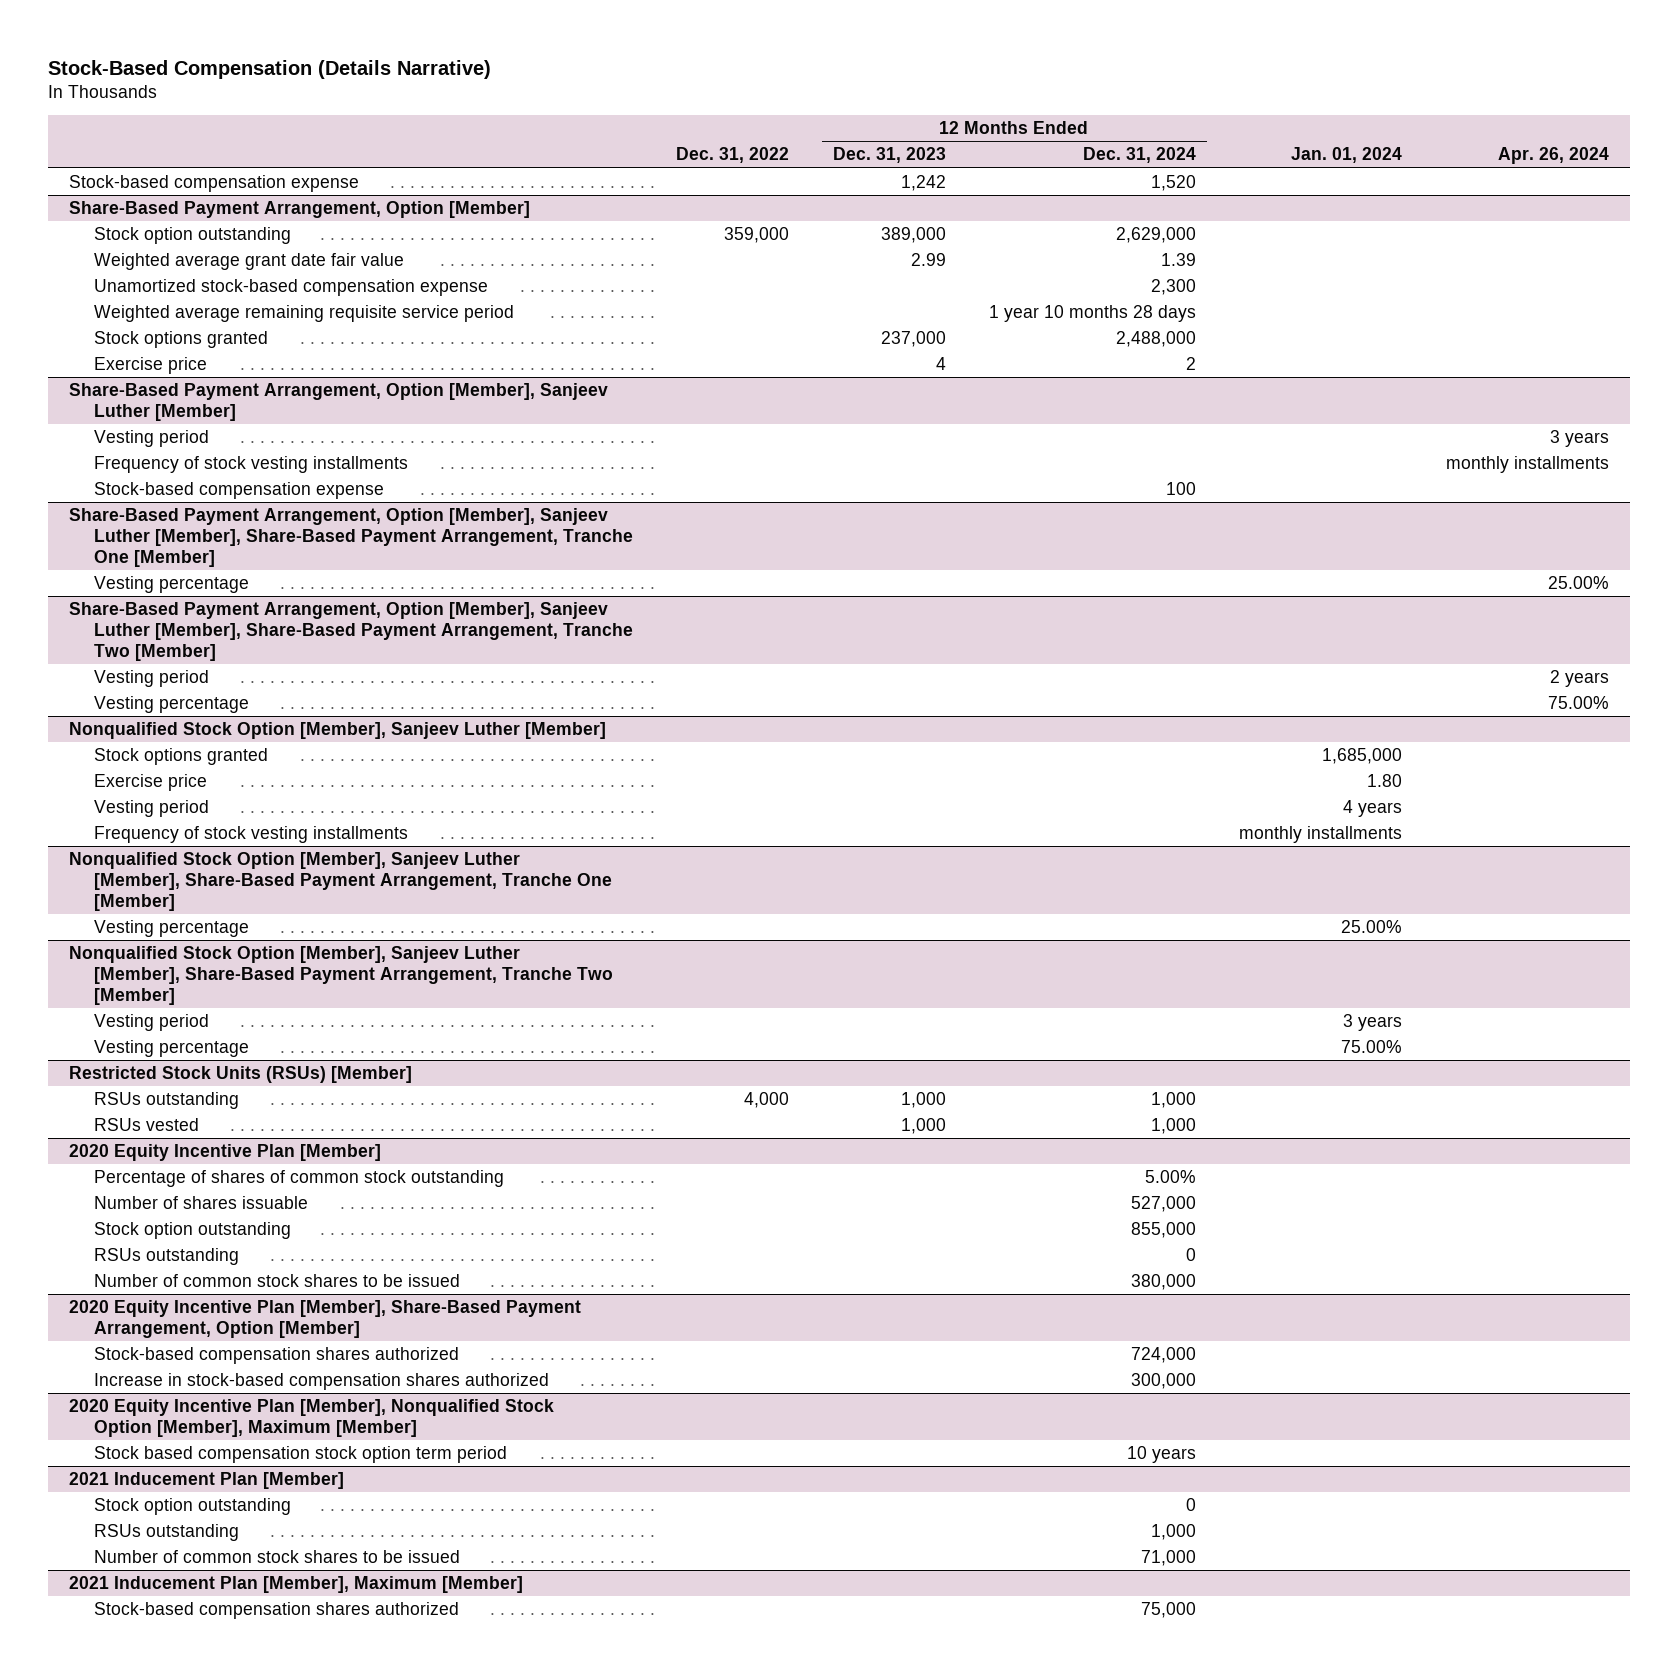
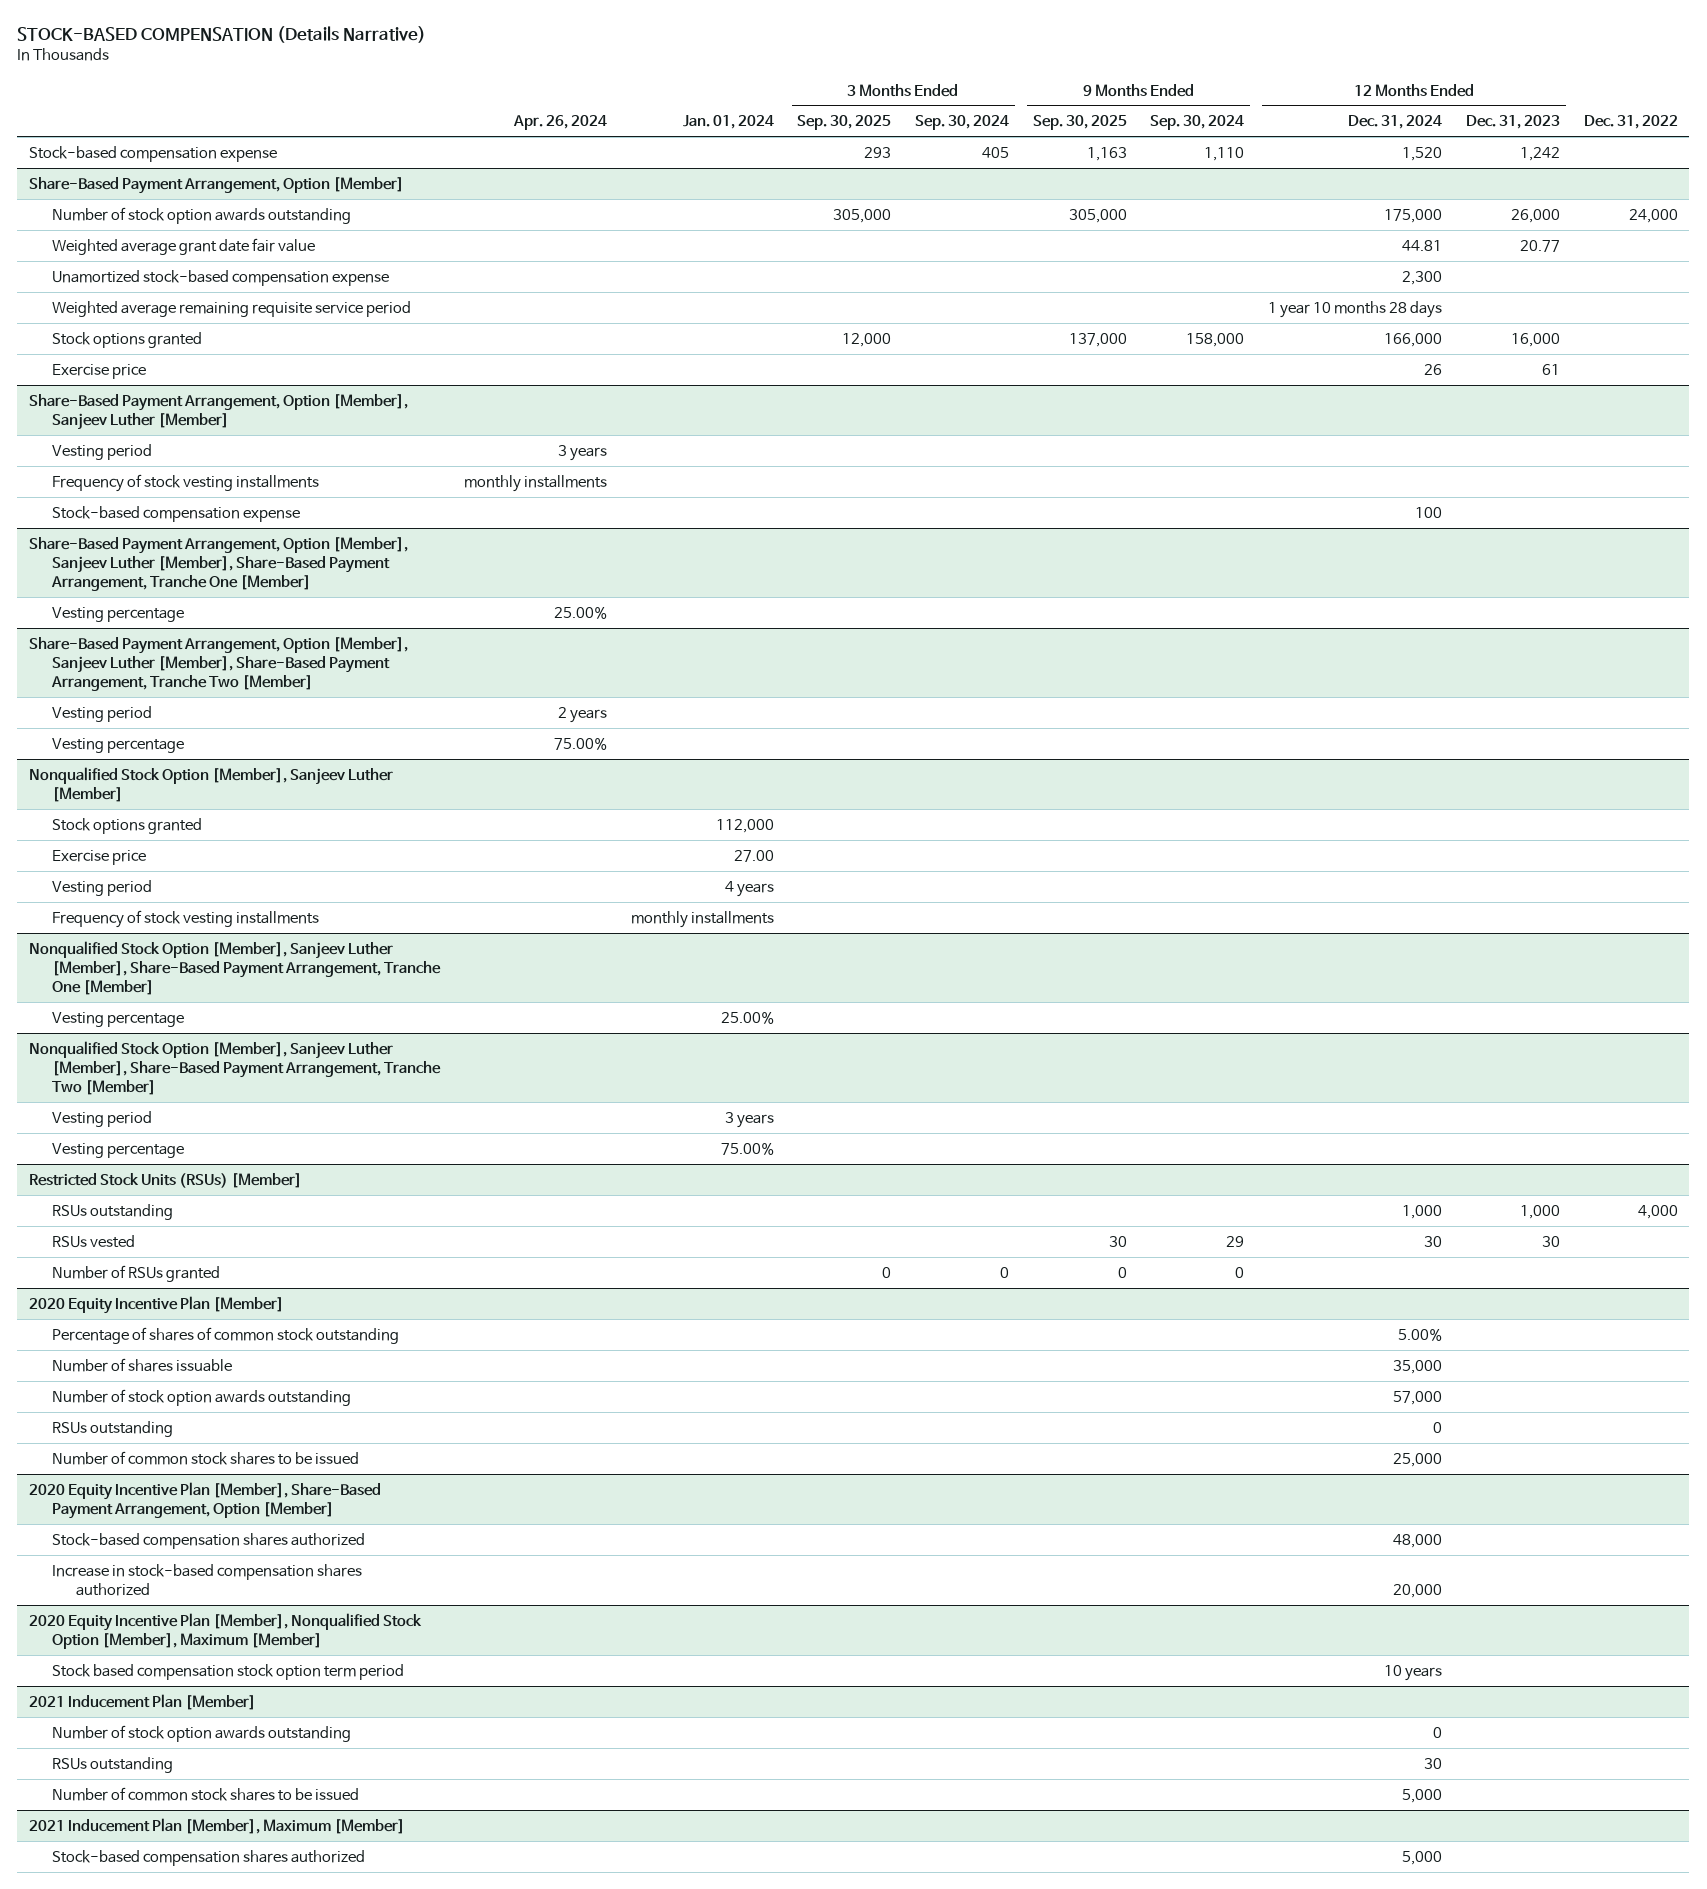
- Stock-Based Compensation (Details Narrative)
+ STOCK-BASED COMPENSATION (Details Narrative)
- | Dec. 31, 2022 | 12 Months Ended Dec. 31, 2023 | 12 Months Ended Dec. 31, 2024 | Jan. 01, 2024 | Apr. 26, 2024
+ | Apr. 26, 2024 | Jan. 01, 2024 | 3 Months Ended Sep. 30, 2025 | 3 Months Ended Sep. 30, 2024 | 9 Months Ended Sep. 30, 2025 | 9 Months Ended Sep. 30, 2024 | 12 Months Ended Dec. 31, 2024 | 12 Months Ended Dec. 31, 2023 | Dec. 31, 2022
@ Share-Based Payment Arrangement, Option [Member]
- Stock option outstanding | 359,000 | 389,000 | 2,629,000 | |
- Weighted average grant date fair value | | 2.99 | 1.39 | |
+ Number of stock option awards outstanding | | | 305,000 | | 305,000 | | 175,000 | 26,000 | 24,000
+ Weighted average grant date fair value | | | | | | | 44.81 | 20.77 |
- Stock options granted | | 237,000 | 2,488,000 | |
- Exercise price | | 4 | 2 | |
+ Stock options granted | | | 12,000 | | 137,000 | 158,000 | 166,000 | 16,000 |
+ Exercise price | | | | | | | 26 | 61 |
@ Nonqualified Stock Option [Member], Sanjeev Luther [Member]
- Stock options granted | | | | 1,685,000 |
- Exercise price | | | | 1.80 |
+ Stock options granted | | 112,000 | | | | | | |
+ Exercise price | | 27.00 | | | | | | |
@ Restricted Stock Units (RSUs) [Member]
- RSUs vested | | 1,000 | 1,000 | |
+ RSUs vested | | | | | 30 | 29 | 30 | 30 |
+ Number of RSUs granted | | | 0 | 0 | 0 | 0 | | |
@ 2020 Equity Incentive Plan [Member]
- Number of shares issuable | | | 527,000 | |
- Stock option outstanding | | | 855,000 | |
+ Number of shares issuable | | | | | | | 35,000 | |
+ Number of stock option awards outstanding | | | | | | | 57,000 | |
- Number of common stock shares to be issued | | | 380,000 | |
+ Number of common stock shares to be issued | | | | | | | 25,000 | |
@ 2020 Equity Incentive Plan [Member], Share-Based Payment Arrangement, Option [Member]
- Stock-based compensation shares authorized | | | 724,000 | |
- Increase in stock-based compensation shares authorized | | | 300,000 | |
+ Stock-based compensation shares authorized | | | | | | | 48,000 | |
+ Increase in stock-based compensation shares authorized | | | | | | | 20,000 | |
@ 2021 Inducement Plan [Member]
- Stock option outstanding | | | 0 | |
- RSUs outstanding | | | 1,000 | |
- Number of common stock shares to be issued | | | 71,000 | |
+ Number of stock option awards outstanding | | | | | | | 0 | |
+ RSUs outstanding | | | | | | | 30 | |
+ Number of common stock shares to be issued | | | | | | | 5,000 | |
@ 2021 Inducement Plan [Member], Maximum [Member]
- Stock-based compensation shares authorized | | | 75,000 | |
+ Stock-based compensation shares authorized | | | | | | | 5,000 | |

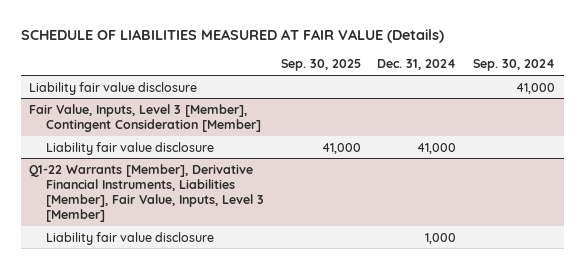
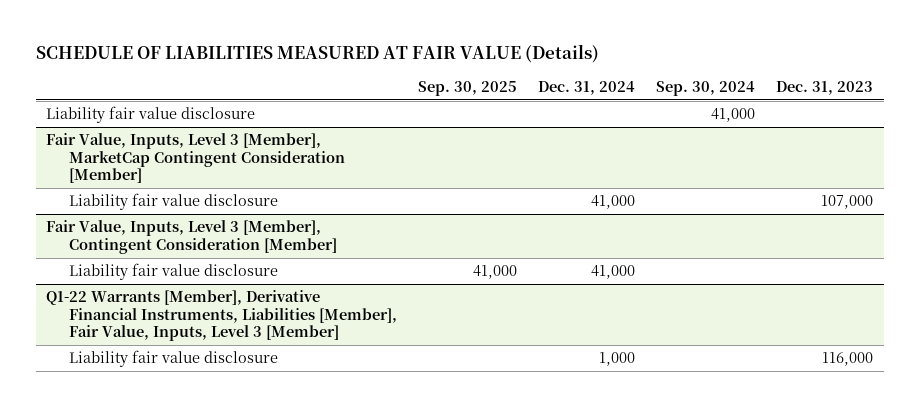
- | Sep. 30, 2025 | Dec. 31, 2024 | Sep. 30, 2024
+ | Sep. 30, 2025 | Dec. 31, 2024 | Sep. 30, 2024 | Dec. 31, 2023
+ Fair Value, Inputs, Level 3 [Member], MarketCap Contingent Consideration [Member]
+ Liability fair value disclosure | | 41,000 | | 107,000

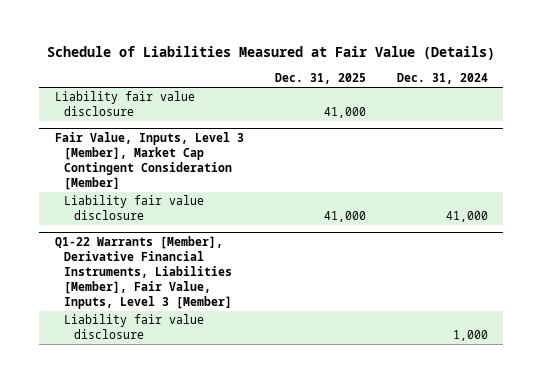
- SCHEDULE OF LIABILITIES MEASURED AT FAIR VALUE (Details)
+ Schedule of Liabilities Measured at Fair Value (Details)
- | Sep. 30, 2025 | Dec. 31, 2024 | Sep. 30, 2024 | Dec. 31, 2023
+ | Dec. 31, 2025 | Dec. 31, 2024
- Fair Value, Inputs, Level 3 [Member], MarketCap Contingent Consideration [Member]
- Liability fair value disclosure | | 41,000 | | 107,000
- Fair Value, Inputs, Level 3 [Member], Contingent Consideration [Member]
+ Fair Value, Inputs, Level 3 [Member], Market Cap Contingent Consideration [Member]

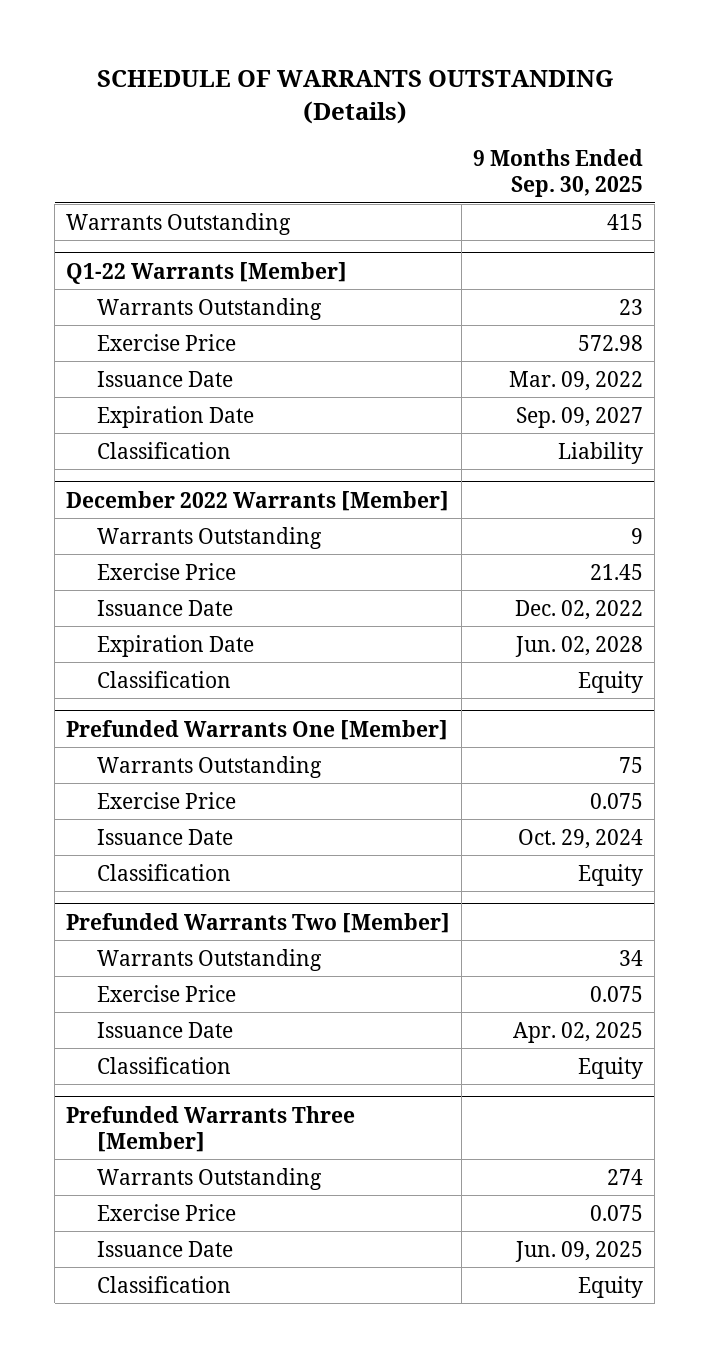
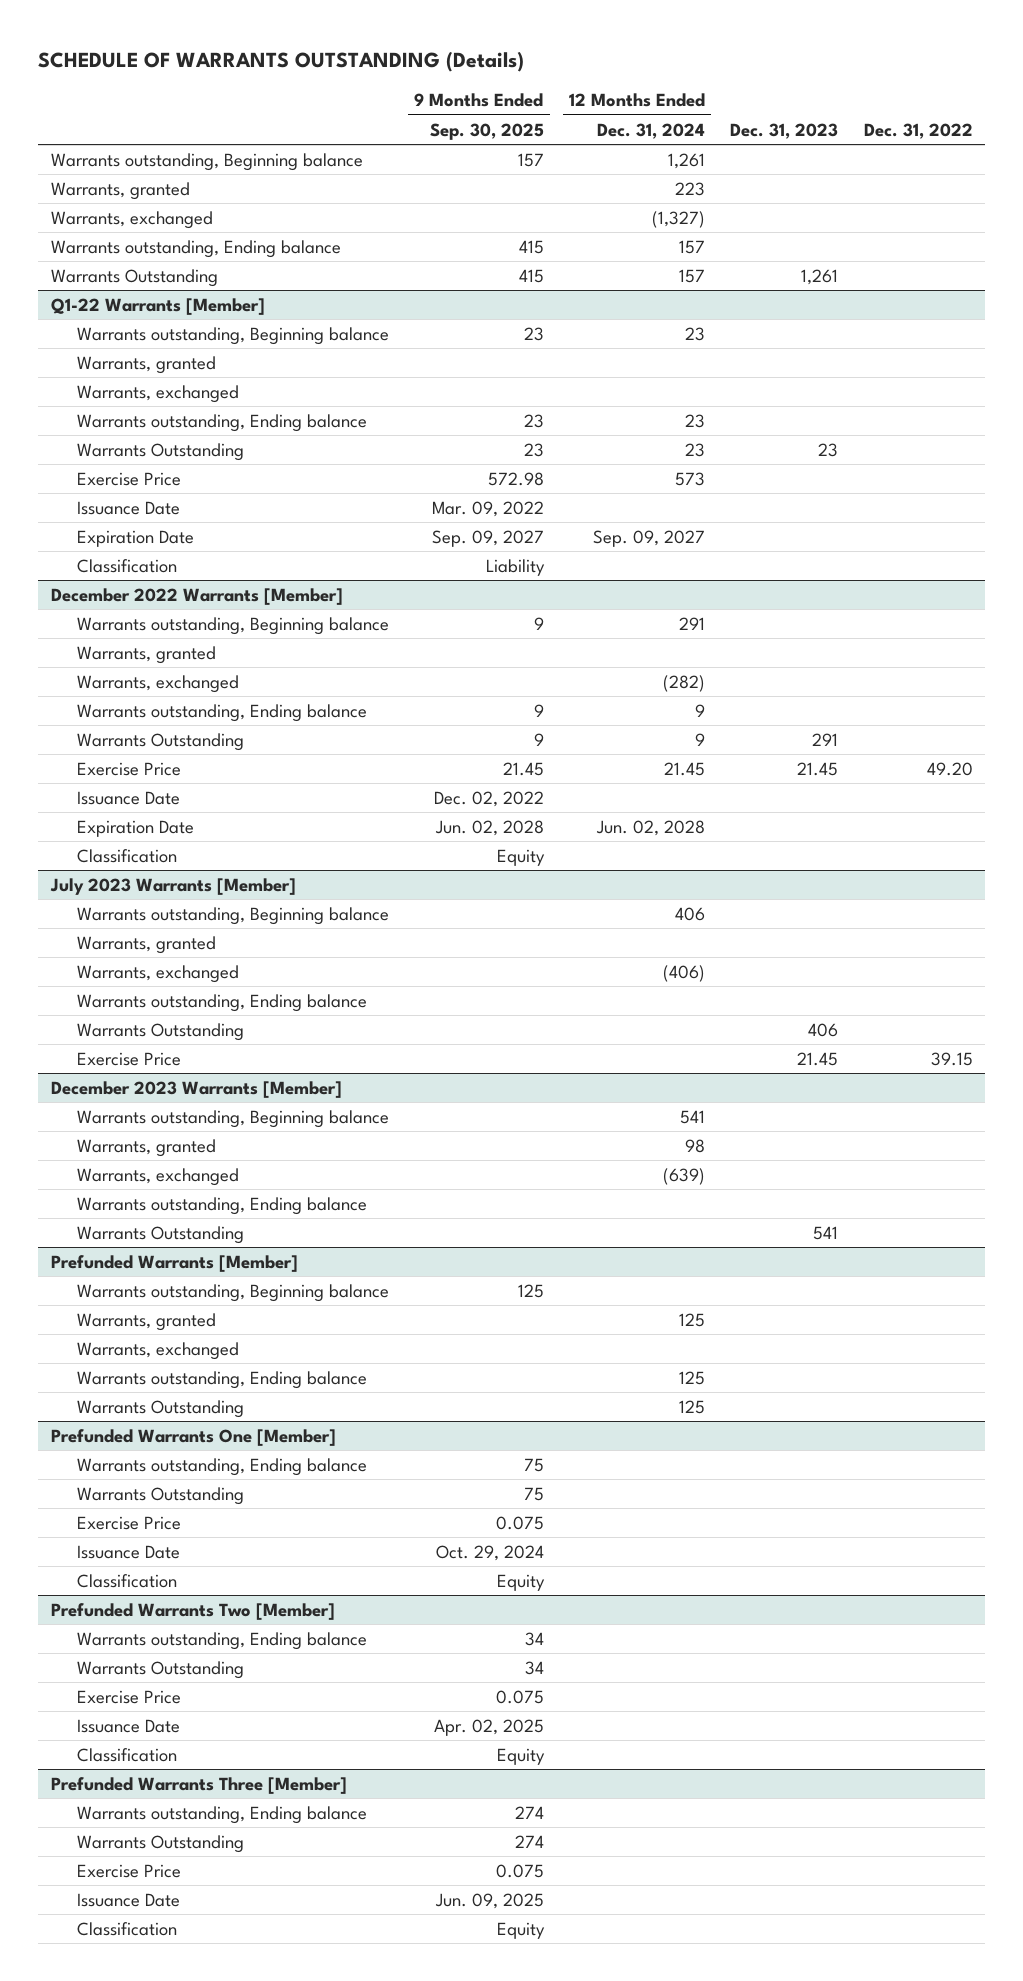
- | 9 Months Ended Sep. 30, 2025
+ | 9 Months Ended Sep. 30, 2025 | 12 Months Ended Dec. 31, 2024 | Dec. 31, 2023 | Dec. 31, 2022
+ Warrants outstanding, Beginning balance | 157 | 1,261 | |
+ Warrants, granted | | 223 | |
+ Warrants, exchanged | | (1,327) | |
+ Warrants outstanding, Ending balance | 415 | 157 | |
@ Q1-22 Warrants [Member]
+ Warrants outstanding, Beginning balance | 23 | 23 | |
+ Warrants, granted
+ Warrants, exchanged
+ Warrants outstanding, Ending balance | 23 | 23 | |
@ December 2022 Warrants [Member]
+ Warrants outstanding, Beginning balance | 9 | 291 | |
+ Warrants, granted
+ Warrants, exchanged | | (282) | |
+ Warrants outstanding, Ending balance | 9 | 9 | |
+ July 2023 Warrants [Member]
+ Warrants outstanding, Beginning balance | | 406 | |
+ Warrants, granted
+ Warrants, exchanged | | (406) | |
+ Warrants outstanding, Ending balance
+ Warrants Outstanding | | | 406 |
+ Exercise Price | | | 21.45 | 39.15
+ December 2023 Warrants [Member]
+ Warrants outstanding, Beginning balance | | 541 | |
+ Warrants, granted | | 98 | |
+ Warrants, exchanged | | (639) | |
+ Warrants outstanding, Ending balance
+ Warrants Outstanding | | | 541 |
+ Prefunded Warrants [Member]
+ Warrants outstanding, Beginning balance | 125 | | |
+ Warrants, granted | | 125 | |
+ Warrants, exchanged
+ Warrants outstanding, Ending balance | | 125 | |
+ Warrants Outstanding | | 125 | |
@ Prefunded Warrants One [Member]
+ Warrants outstanding, Ending balance | 75 | | |
@ Prefunded Warrants Two [Member]
+ Warrants outstanding, Ending balance | 34 | | |
@ Prefunded Warrants Three [Member]
+ Warrants outstanding, Ending balance | 274 | | |

